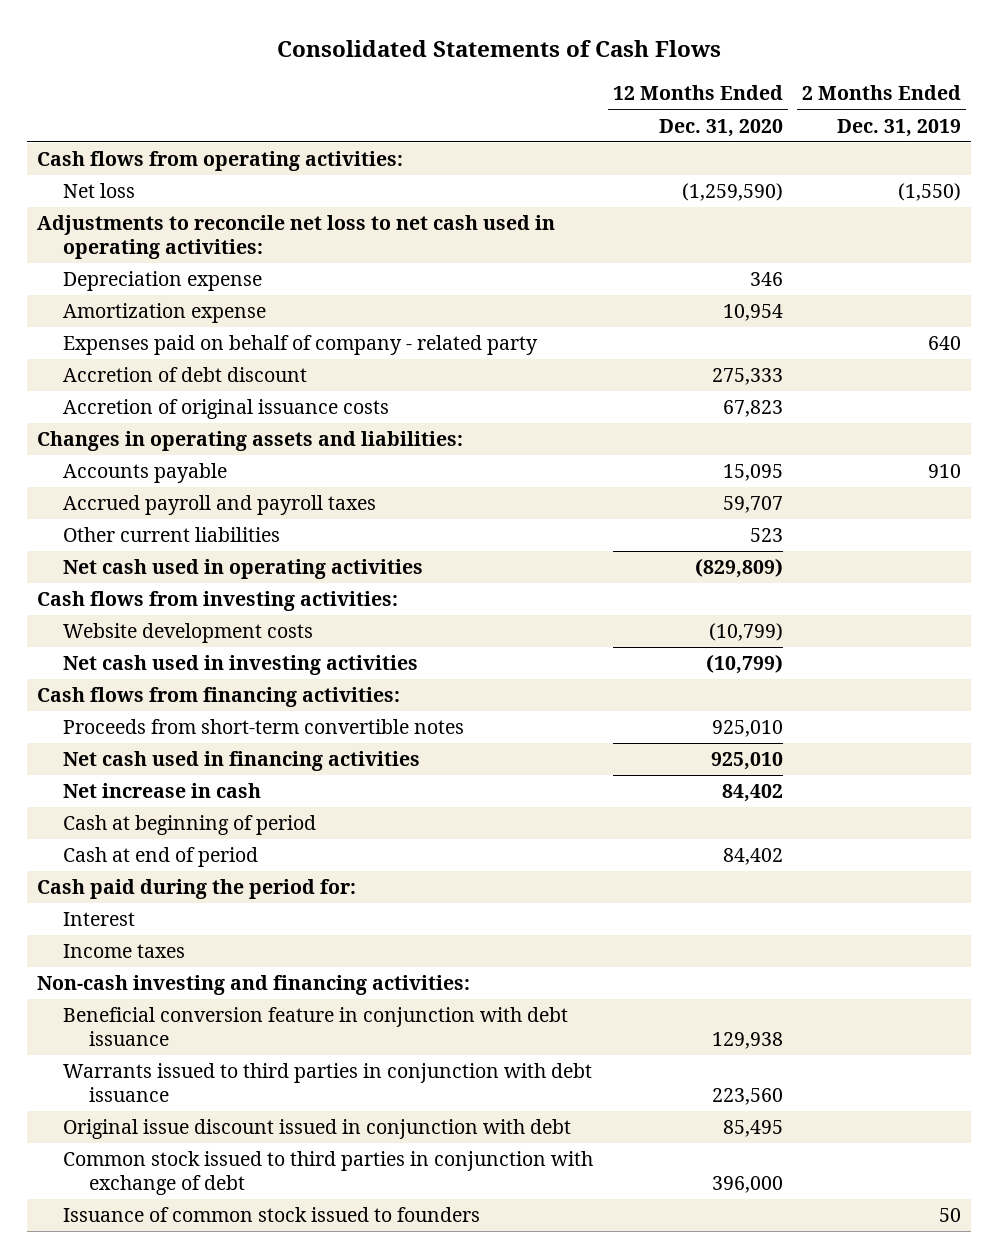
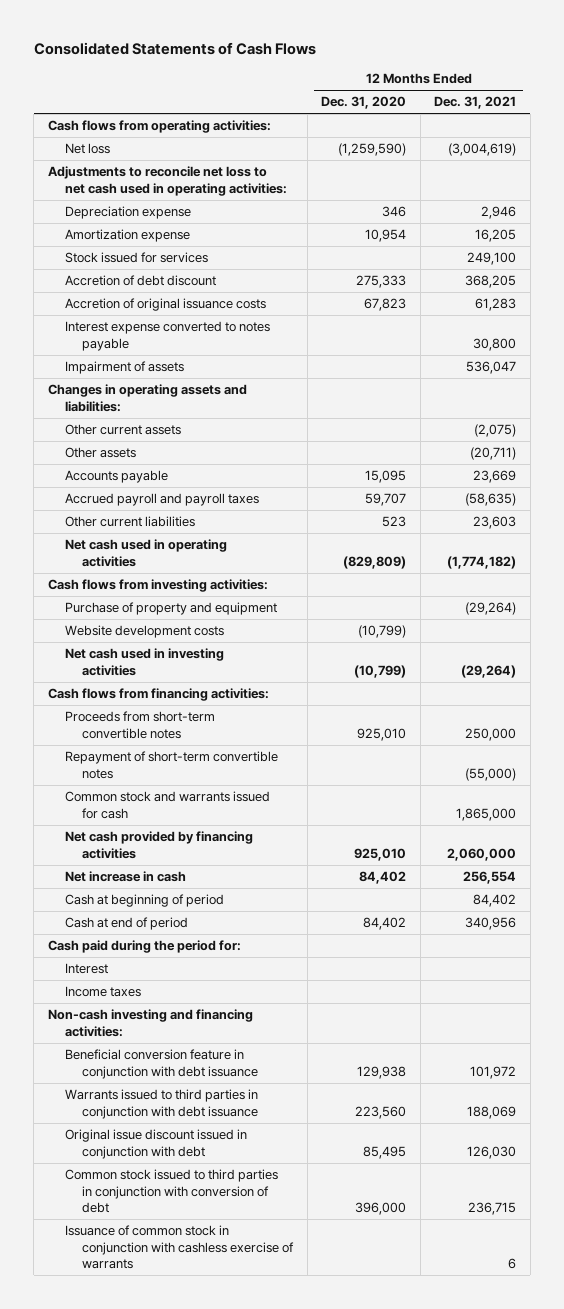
- | 12 Months Ended Dec. 31, 2020 | 2 Months Ended Dec. 31, 2019
+ | 12 Months Ended Dec. 31, 2020 | 12 Months Ended Dec. 31, 2021
- Expenses paid on behalf of company - related party | | 640
+ Stock issued for services | | 249,100
+ Interest expense converted to notes payable | | 30,800
+ Impairment of assets | | 536,047
+ Other current assets | | (2,075)
+ Other assets | | (20,711)
+ Purchase of property and equipment | | (29,264)
- Net cash used in financing activities | 925,010 |
+ Repayment of short-term convertible notes | | (55,000)
+ Common stock and warrants issued for cash | | 1,865,000
+ Net cash provided by financing activities | 925,010 | 2,060,000
- Common stock issued to third parties in conjunction with exchange of debt | 396,000 |
- Issuance of common stock issued to founders | | 50
+ Common stock issued to third parties in conjunction with conversion of debt | 396,000 | 236,715
+ Issuance of common stock in conjunction with cashless exercise of warrants | | 6

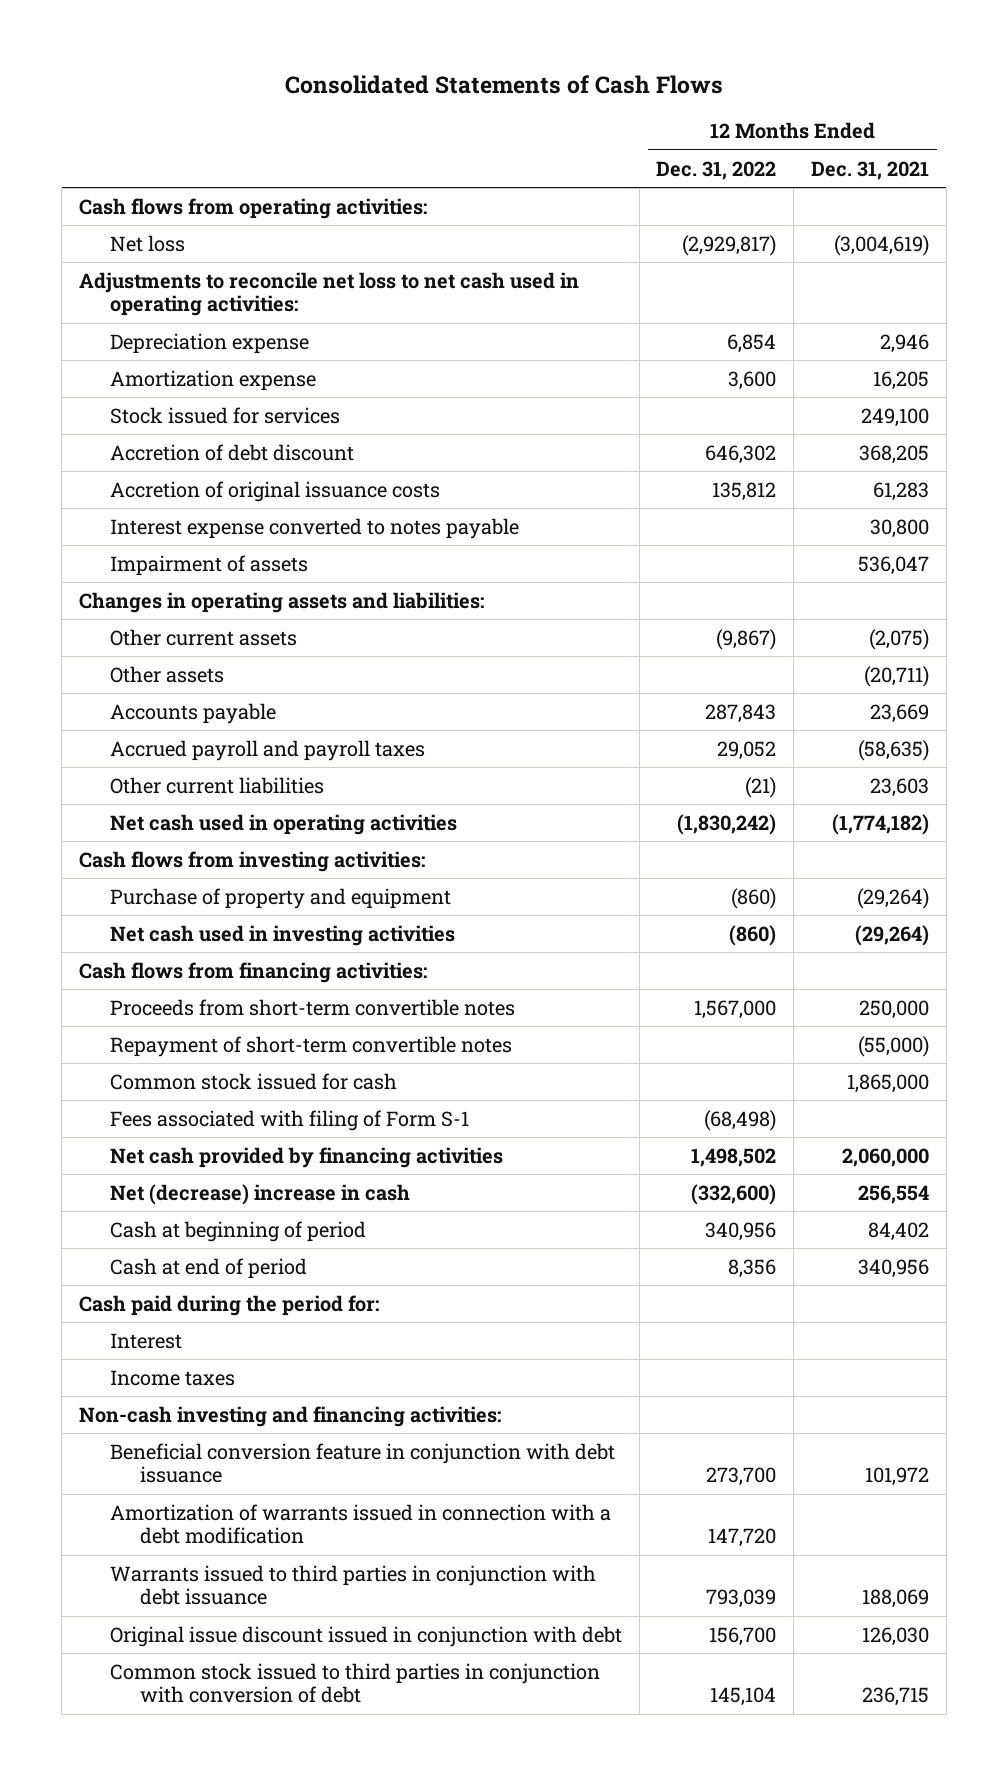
- | 12 Months Ended Dec. 31, 2020 | 12 Months Ended Dec. 31, 2021
+ | 12 Months Ended Dec. 31, 2022 | 12 Months Ended Dec. 31, 2021
- Website development costs | (10,799) |
- Common stock and warrants issued for cash | | 1,865,000
+ Common stock issued for cash | | 1,865,000
+ Fees associated with filing of Form S-1 | (68,498) |
- Net increase in cash | 84,402 | 256,554
+ Net (decrease) increase in cash | (332,600) | 256,554
+ Amortization of warrants issued in connection with a debt modification | 147,720 |
- Issuance of common stock in conjunction with cashless exercise of warrants | | 6

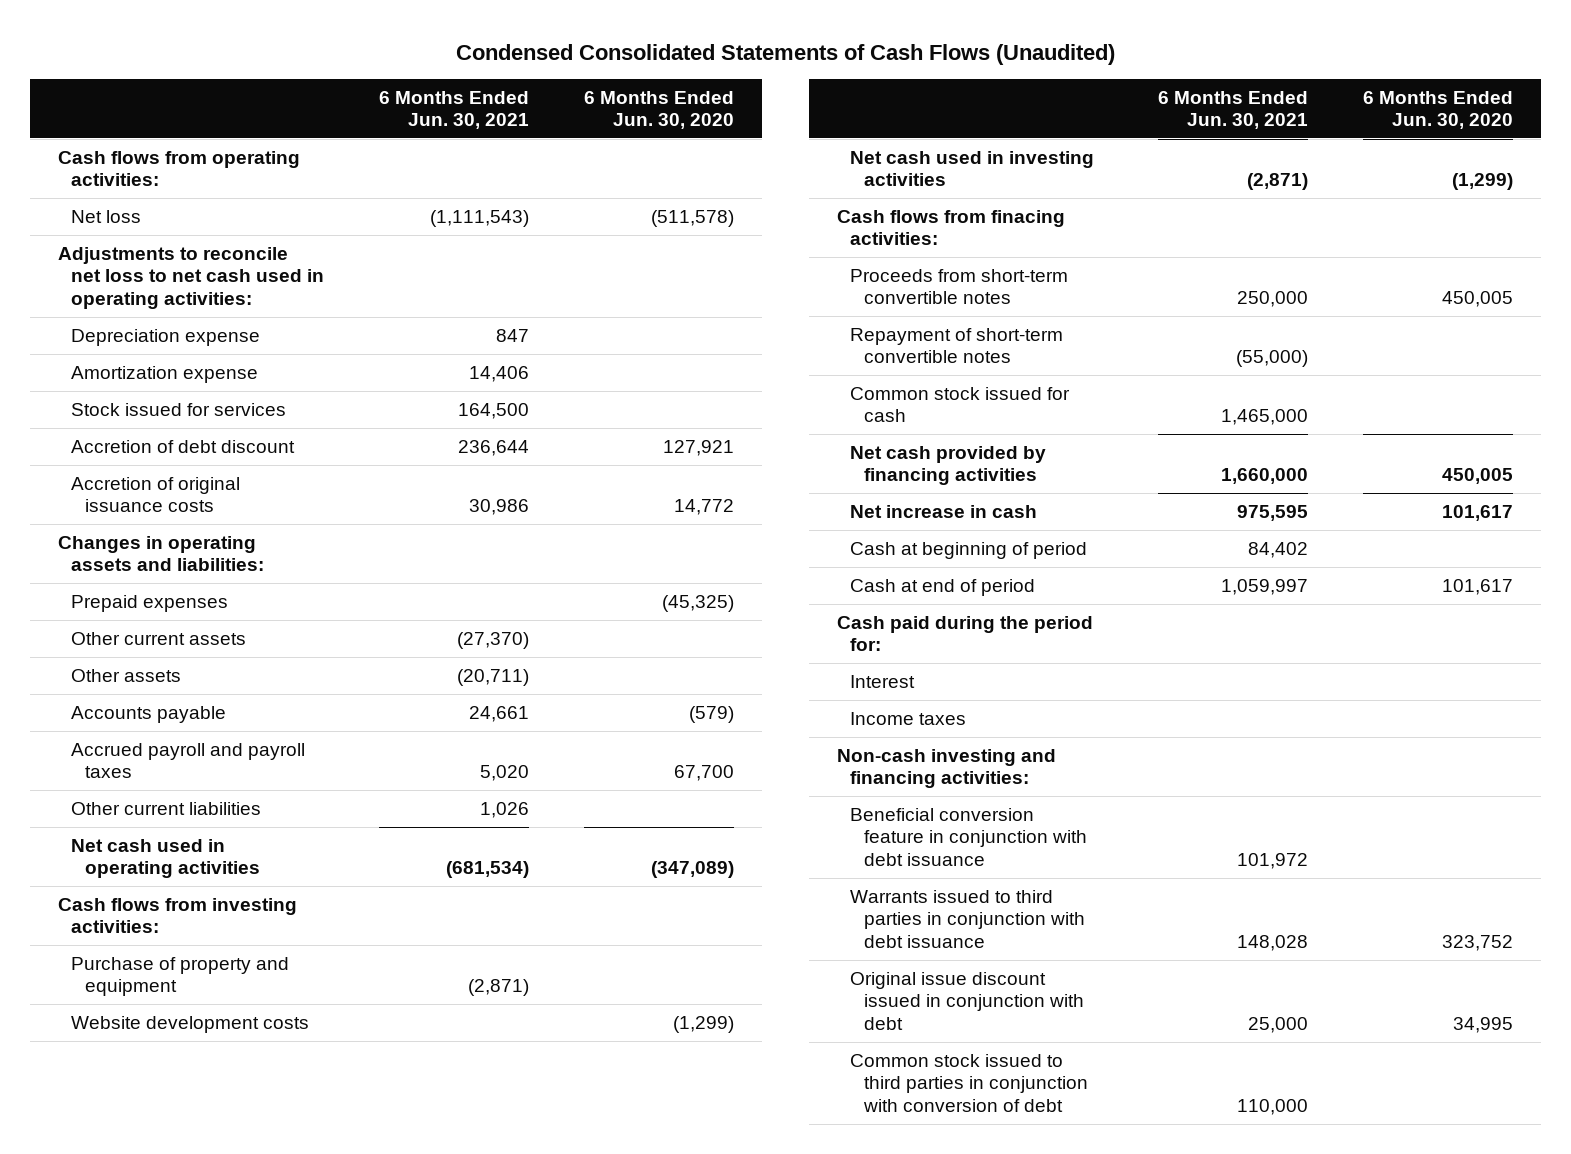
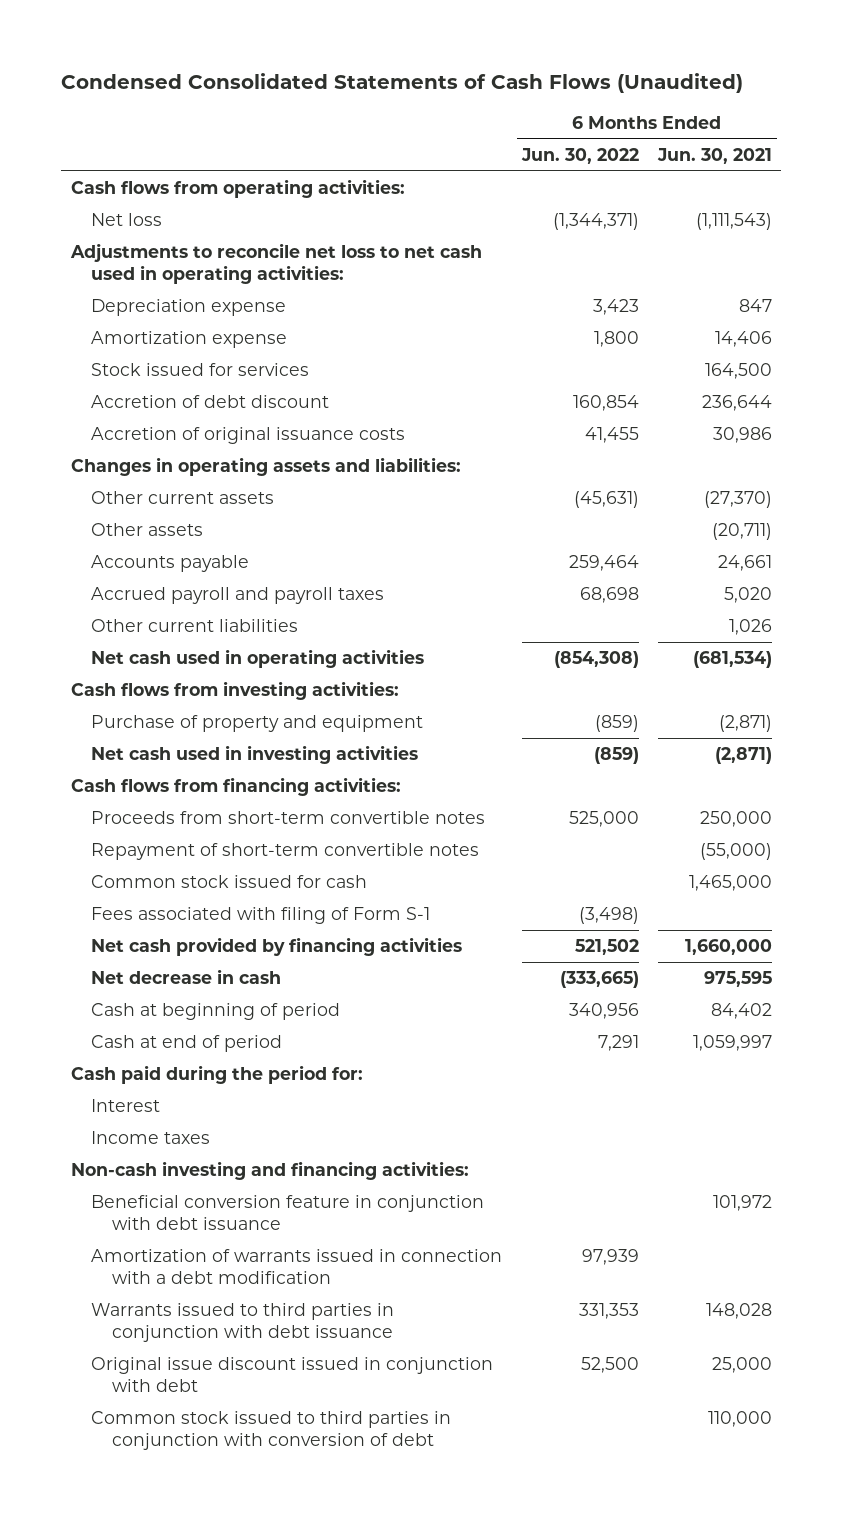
- | 6 Months Ended Jun. 30, 2021 | 6 Months Ended Jun. 30, 2020
+ | 6 Months Ended Jun. 30, 2022 | 6 Months Ended Jun. 30, 2021
- Prepaid expenses | | (45,325)
- Website development costs | | (1,299)
- Cash flows from finacing activities:
+ Cash flows from financing activities:
+ Fees associated with filing of Form S-1 | (3,498) |
- Net increase in cash | 975,595 | 101,617
+ Net decrease in cash | (333,665) | 975,595
+ Amortization of warrants issued in connection with a debt modification | 97,939 |

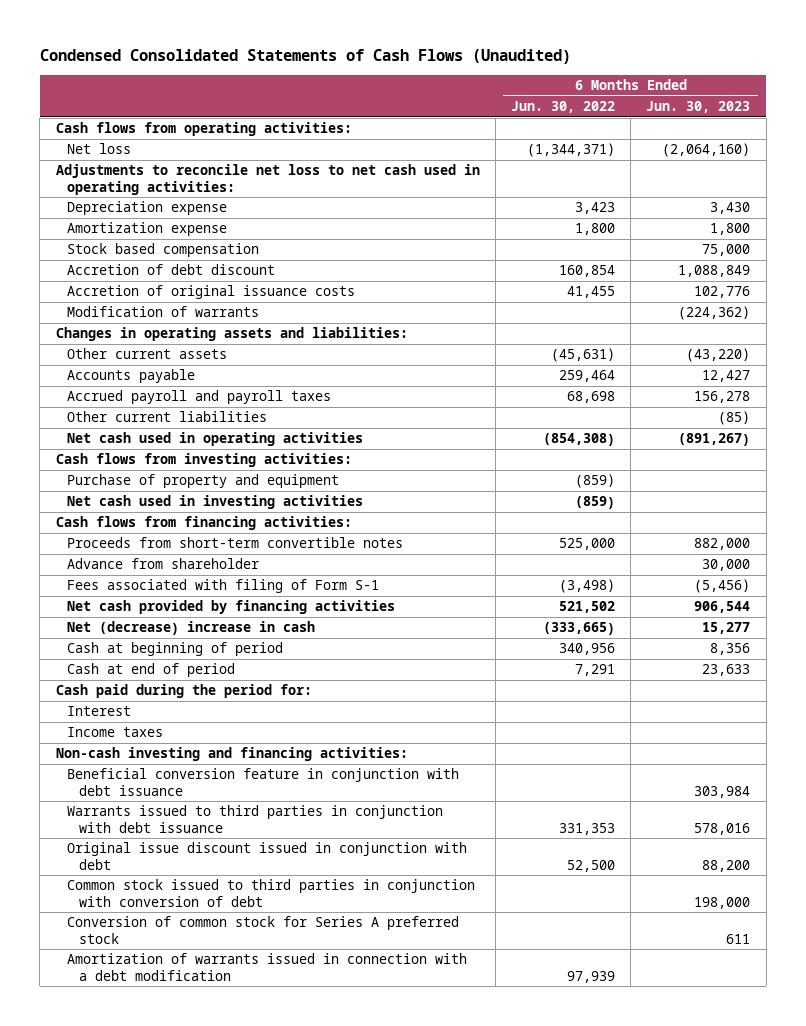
- | 6 Months Ended Jun. 30, 2022 | 6 Months Ended Jun. 30, 2021
+ | 6 Months Ended Jun. 30, 2022 | 6 Months Ended Jun. 30, 2023
- Stock issued for services | | 164,500
+ Stock based compensation | | 75,000
+ Modification of warrants | | (224,362)
- Other assets | | (20,711)
- Repayment of short-term convertible notes | | (55,000)
- Common stock issued for cash | | 1,465,000
+ Advance from shareholder | | 30,000
- Net decrease in cash | (333,665) | 975,595
+ Net (decrease) increase in cash | (333,665) | 15,277
+ Conversion of common stock for Series A preferred stock | | 611
moved down: Amortization of warrants issued in connection with a debt modification | 97,939 |

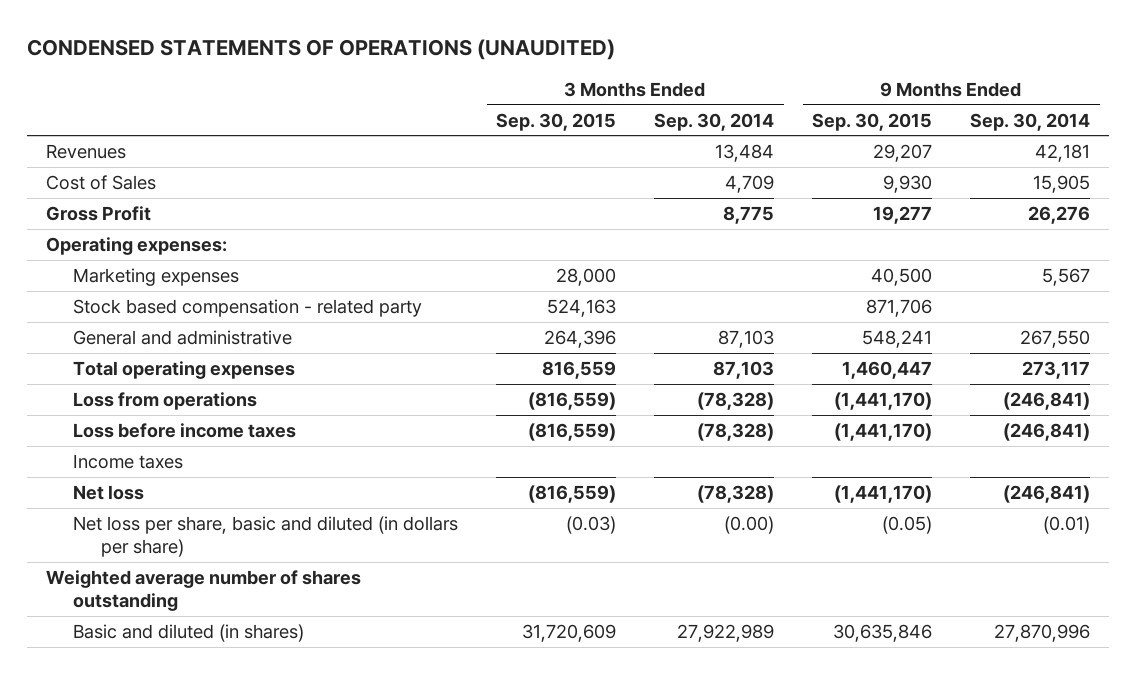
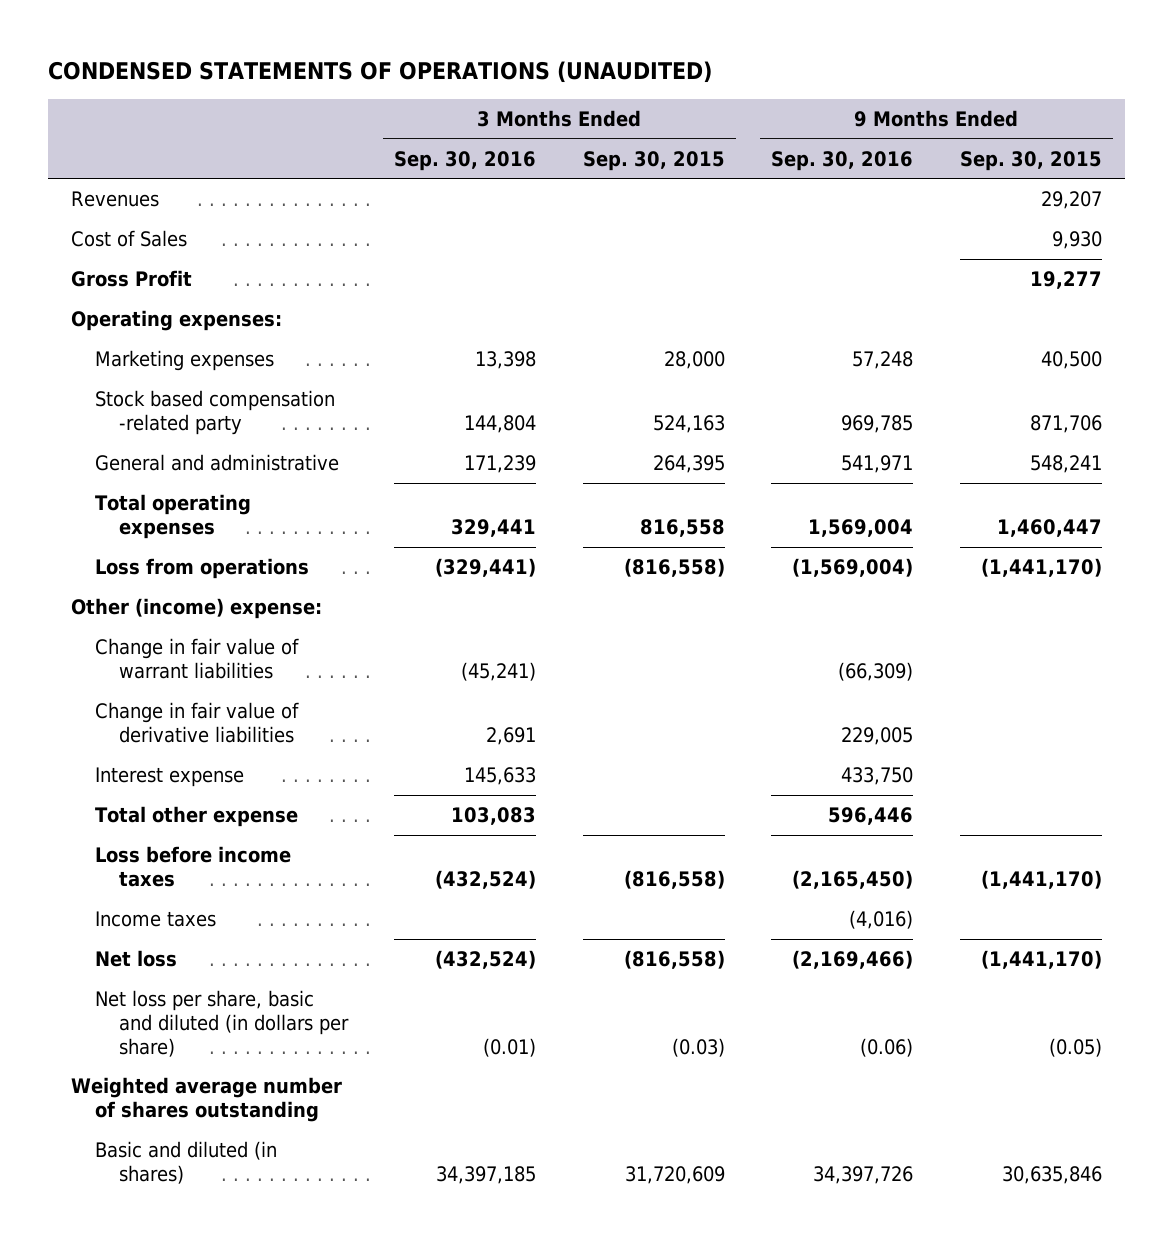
- | 3 Months Ended Sep. 30, 2015 | 3 Months Ended Sep. 30, 2014 | 9 Months Ended Sep. 30, 2015 | 9 Months Ended Sep. 30, 2014
+ | 3 Months Ended Sep. 30, 2016 | 3 Months Ended Sep. 30, 2015 | 9 Months Ended Sep. 30, 2016 | 9 Months Ended Sep. 30, 2015
- Stock based compensation - related party | 524,163 | | 871,706 |
- General and administrative | 264,396 | 87,103 | 548,241 | 267,550
- Total operating expenses | 816,559 | 87,103 | 1,460,447 | 273,117
- Loss from operations | (816,559) | (78,328) | (1,441,170) | (246,841)
- Loss before income taxes | (816,559) | (78,328) | (1,441,170) | (246,841)
+ Stock based compensation -related party | 144,804 | 524,163 | 969,785 | 871,706
+ General and administrative | 171,239 | 264,395 | 541,971 | 548,241
+ Total operating expenses | 329,441 | 816,558 | 1,569,004 | 1,460,447
+ Loss from operations | (329,441) | (816,558) | (1,569,004) | (1,441,170)
+ Other (income) expense:
+ Change in fair value of warrant liabilities | (45,241) | | (66,309) |
+ Change in fair value of derivative liabilities | 2,691 | | 229,005 |
+ Interest expense | 145,633 | | 433,750 |
+ Total other expense | 103,083 | | 596,446 |
+ Loss before income taxes | (432,524) | (816,558) | (2,165,450) | (1,441,170)
- Net loss | (816,559) | (78,328) | (1,441,170) | (246,841)
+ Net loss | (432,524) | (816,558) | (2,169,466) | (1,441,170)

